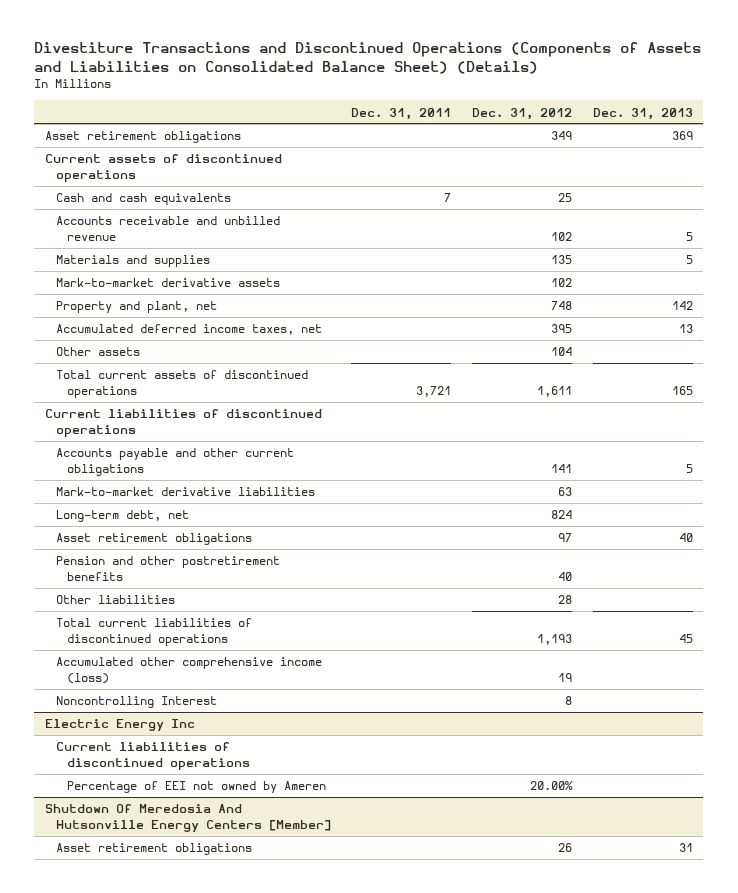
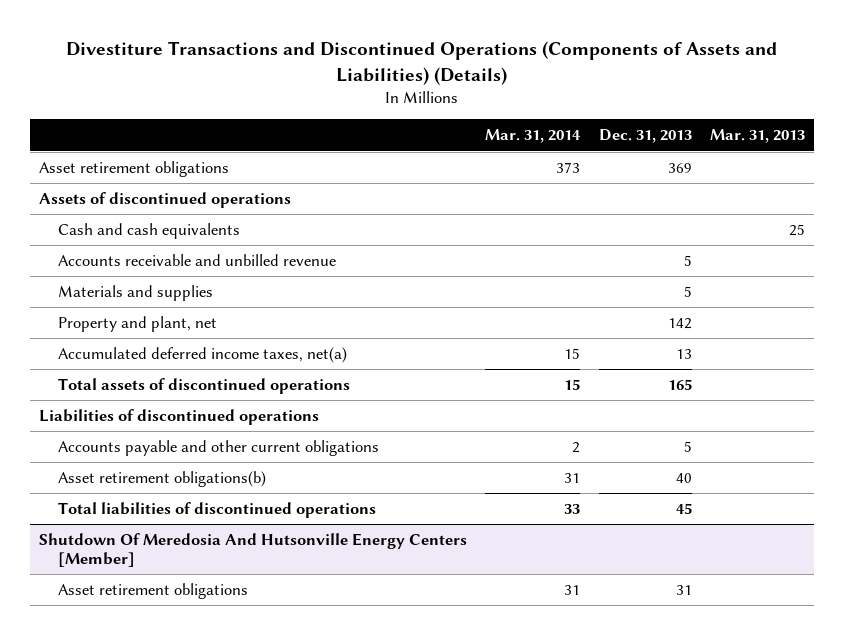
- Divestiture Transactions and Discontinued Operations (Components of Assets and Liabilities on Consolidated Balance Sheet) (Details)
+ Divestiture Transactions and Discontinued Operations (Components of Assets and Liabilities) (Details)
- | Dec. 31, 2011 | Dec. 31, 2012 | Dec. 31, 2013
+ | Mar. 31, 2014 | Dec. 31, 2013 | Mar. 31, 2013
- Current assets of discontinued operations
+ Assets of discontinued operations
- Mark-to-market derivative assets | | 102 |
- Accumulated deferred income taxes, net | | 395 | 13
- Other assets | | 104 |
- Total current assets of discontinued operations | 3,721 | 1,611 | 165
- Current liabilities of discontinued operations
+ Accumulated deferred income taxes, net(a) | 15 | 13 |
+ Total assets of discontinued operations | 15 | 165 |
+ Liabilities of discontinued operations
- Mark-to-market derivative liabilities | | 63 |
- Long-term debt, net | | 824 |
- Asset retirement obligations | | 97 | 40
- Pension and other postretirement benefits | | 40 |
- Other liabilities | | 28 |
- Total current liabilities of discontinued operations | | 1,193 | 45
- Accumulated other comprehensive income (loss) | | 19 |
- Noncontrolling Interest | | 8 |
- Electric Energy Inc
- Current liabilities of discontinued operations
- Percentage of EEI not owned by Ameren | | 20.00% |
+ Asset retirement obligations(b) | 31 | 40 |
+ Total liabilities of discontinued operations | 33 | 45 |

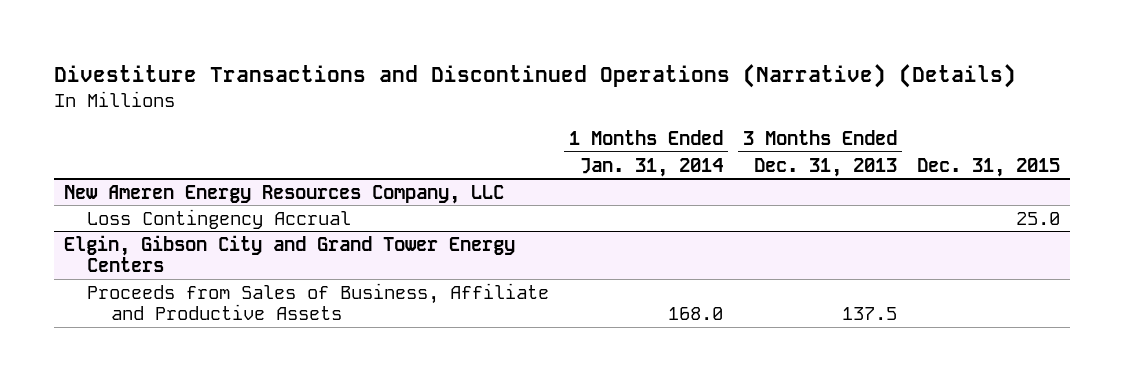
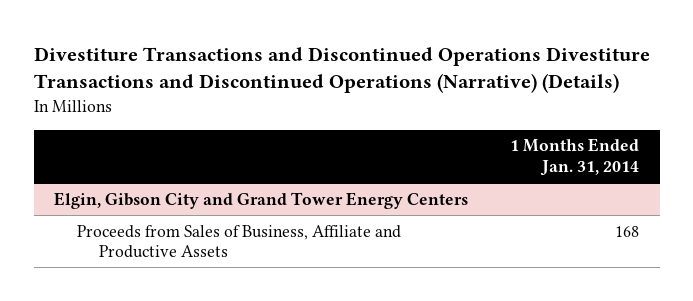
- Divestiture Transactions and Discontinued Operations (Narrative) (Details)
+ Divestiture Transactions and Discontinued Operations Divestiture Transactions and Discontinued Operations (Narrative) (Details)
- | 1 Months Ended Jan. 31, 2014 | 3 Months Ended Dec. 31, 2013 | Dec. 31, 2015
+ | 1 Months Ended Jan. 31, 2014
- New Ameren Energy Resources Company, LLC
- Loss Contingency Accrual | | | 25.0
@ Elgin, Gibson City and Grand Tower Energy Centers
- Proceeds from Sales of Business, Affiliate and Productive Assets | 168.0 | 137.5 |
+ Proceeds from Sales of Business, Affiliate and Productive Assets | 168

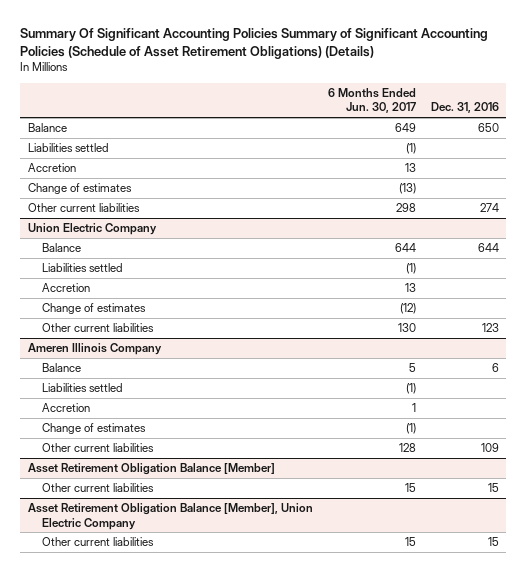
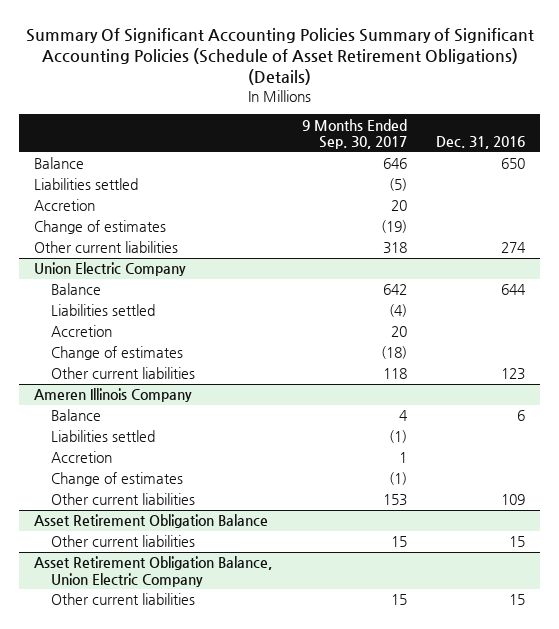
- | 6 Months Ended Jun. 30, 2017 | Dec. 31, 2016
+ | 9 Months Ended Sep. 30, 2017 | Dec. 31, 2016
- Asset Retirement Obligation Balance [Member]
+ Asset Retirement Obligation Balance
- Asset Retirement Obligation Balance [Member], Union Electric Company
+ Asset Retirement Obligation Balance, Union Electric Company

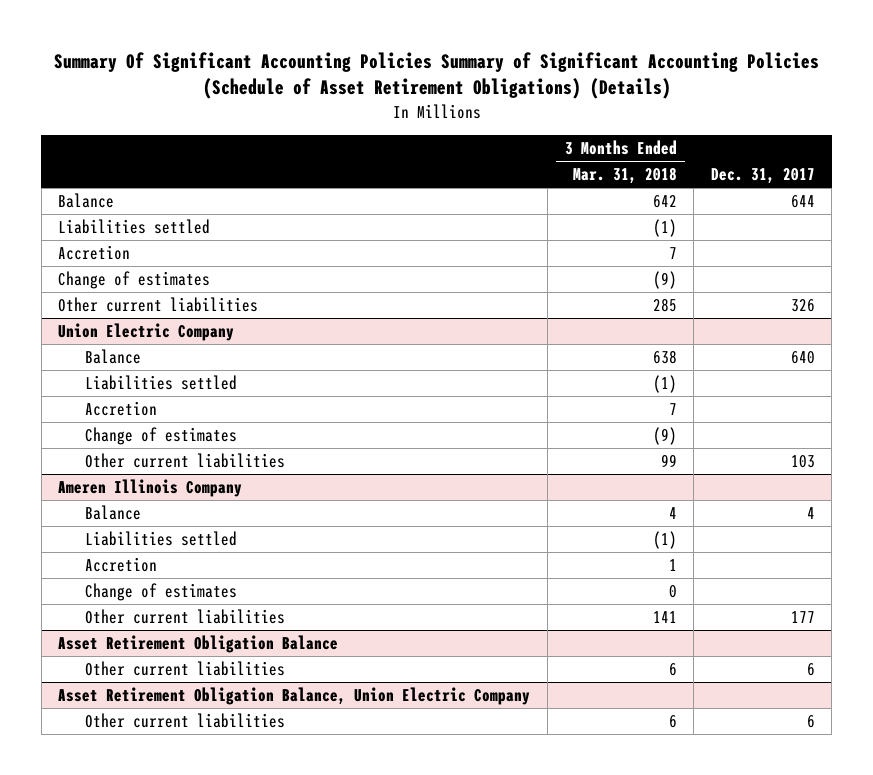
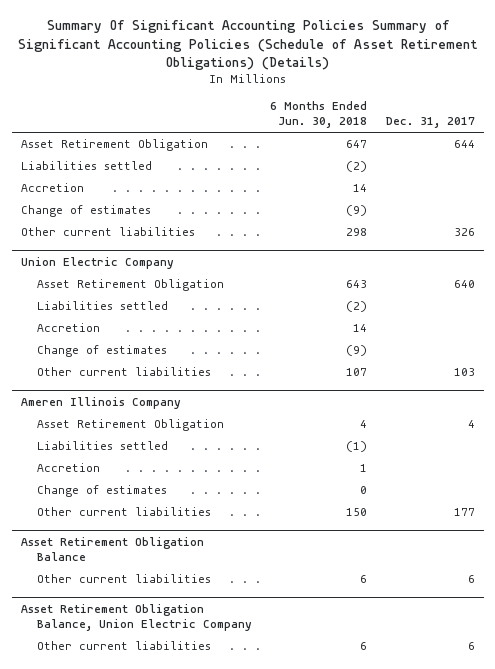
- | 3 Months Ended Mar. 31, 2018 | Dec. 31, 2017
+ | 6 Months Ended Jun. 30, 2018 | Dec. 31, 2017
- Balance | 642 | 644
+ Asset Retirement Obligation | 647 | 644
@ Union Electric Company
- Balance | 638 | 640
+ Asset Retirement Obligation | 643 | 640
@ Ameren Illinois Company
- Balance | 4 | 4
+ Asset Retirement Obligation | 4 | 4

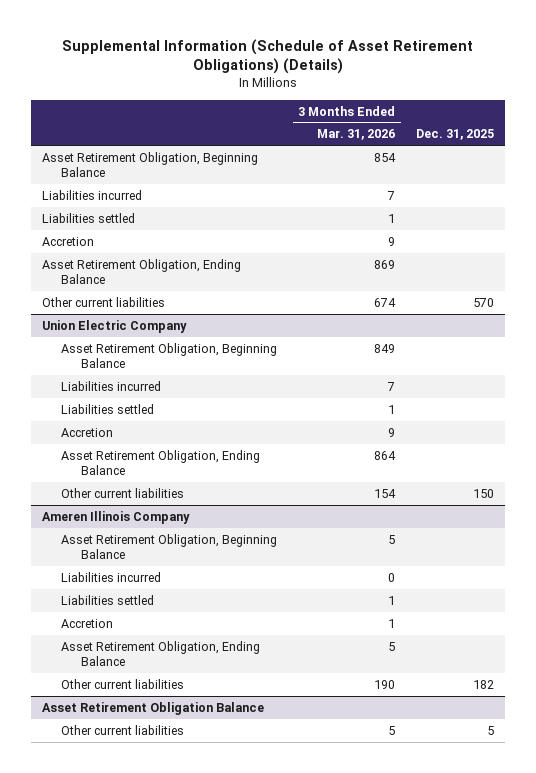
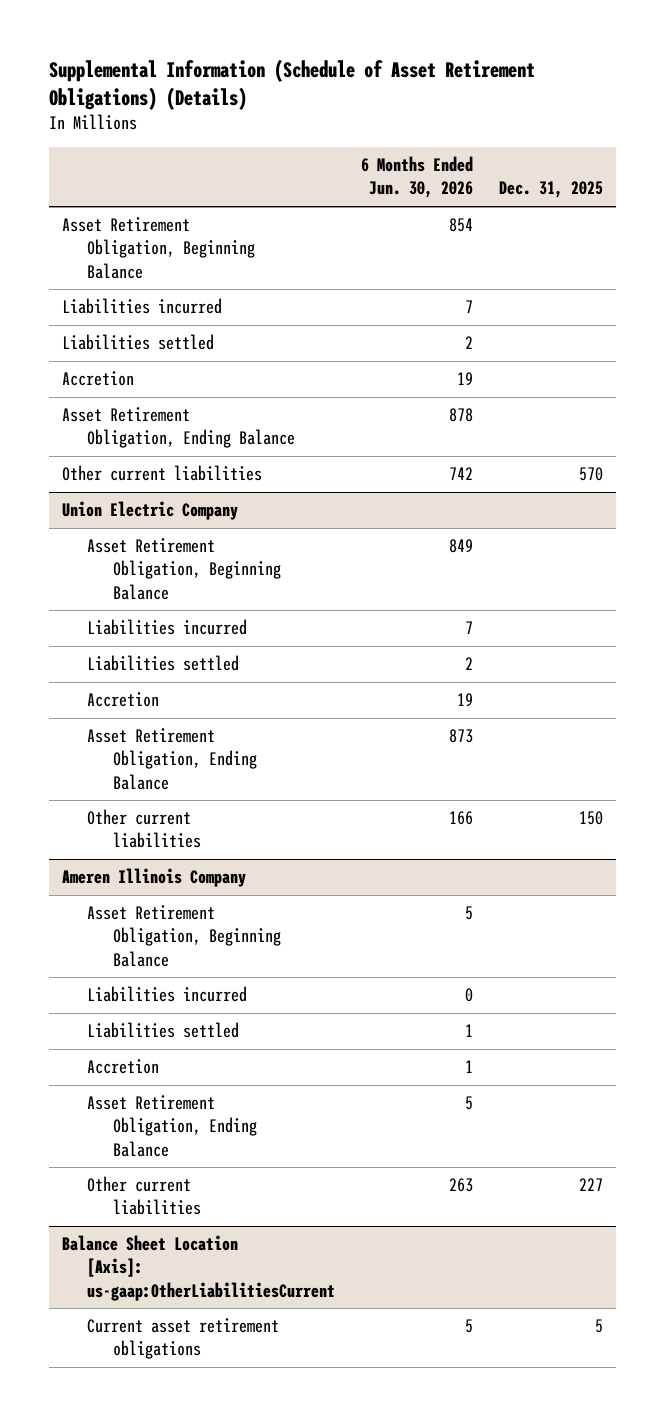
- | 3 Months Ended Mar. 31, 2026 | Dec. 31, 2025
+ | 6 Months Ended Jun. 30, 2026 | Dec. 31, 2025
@ Ameren Illinois Company
- Other current liabilities | 190 | 182
- Asset Retirement Obligation Balance
- Other current liabilities | 5 | 5
@ Ameren Illinois Company
+ Other current liabilities | 263 | 227
+ Balance Sheet Location [Axis]: us-gaap:OtherLiabilitiesCurrent
+ Current asset retirement obligations | 5 | 5

